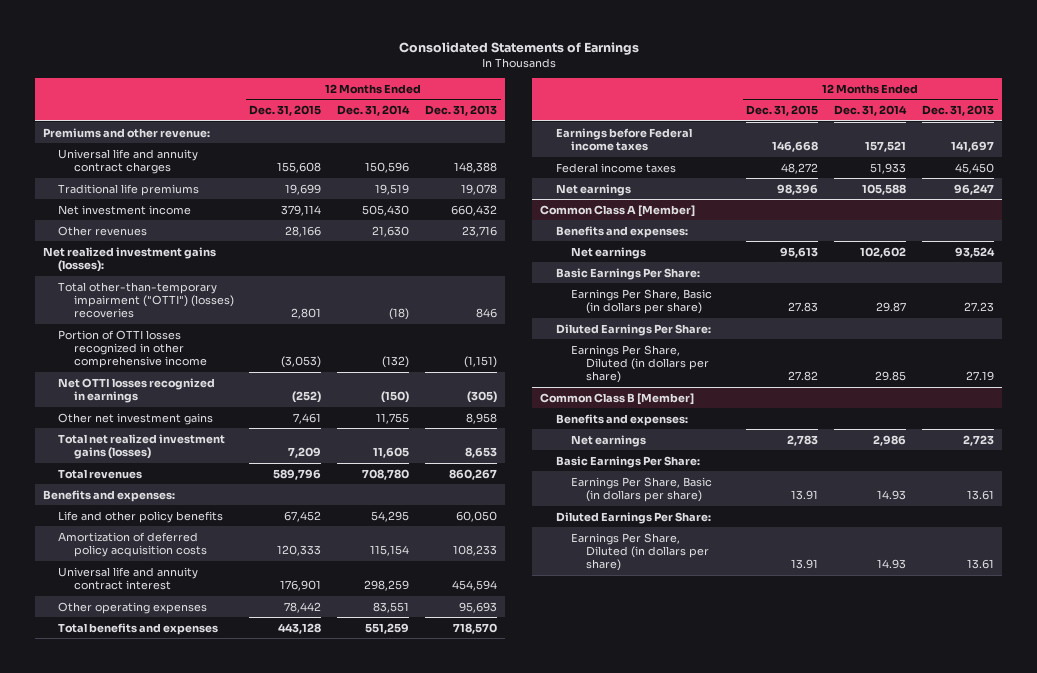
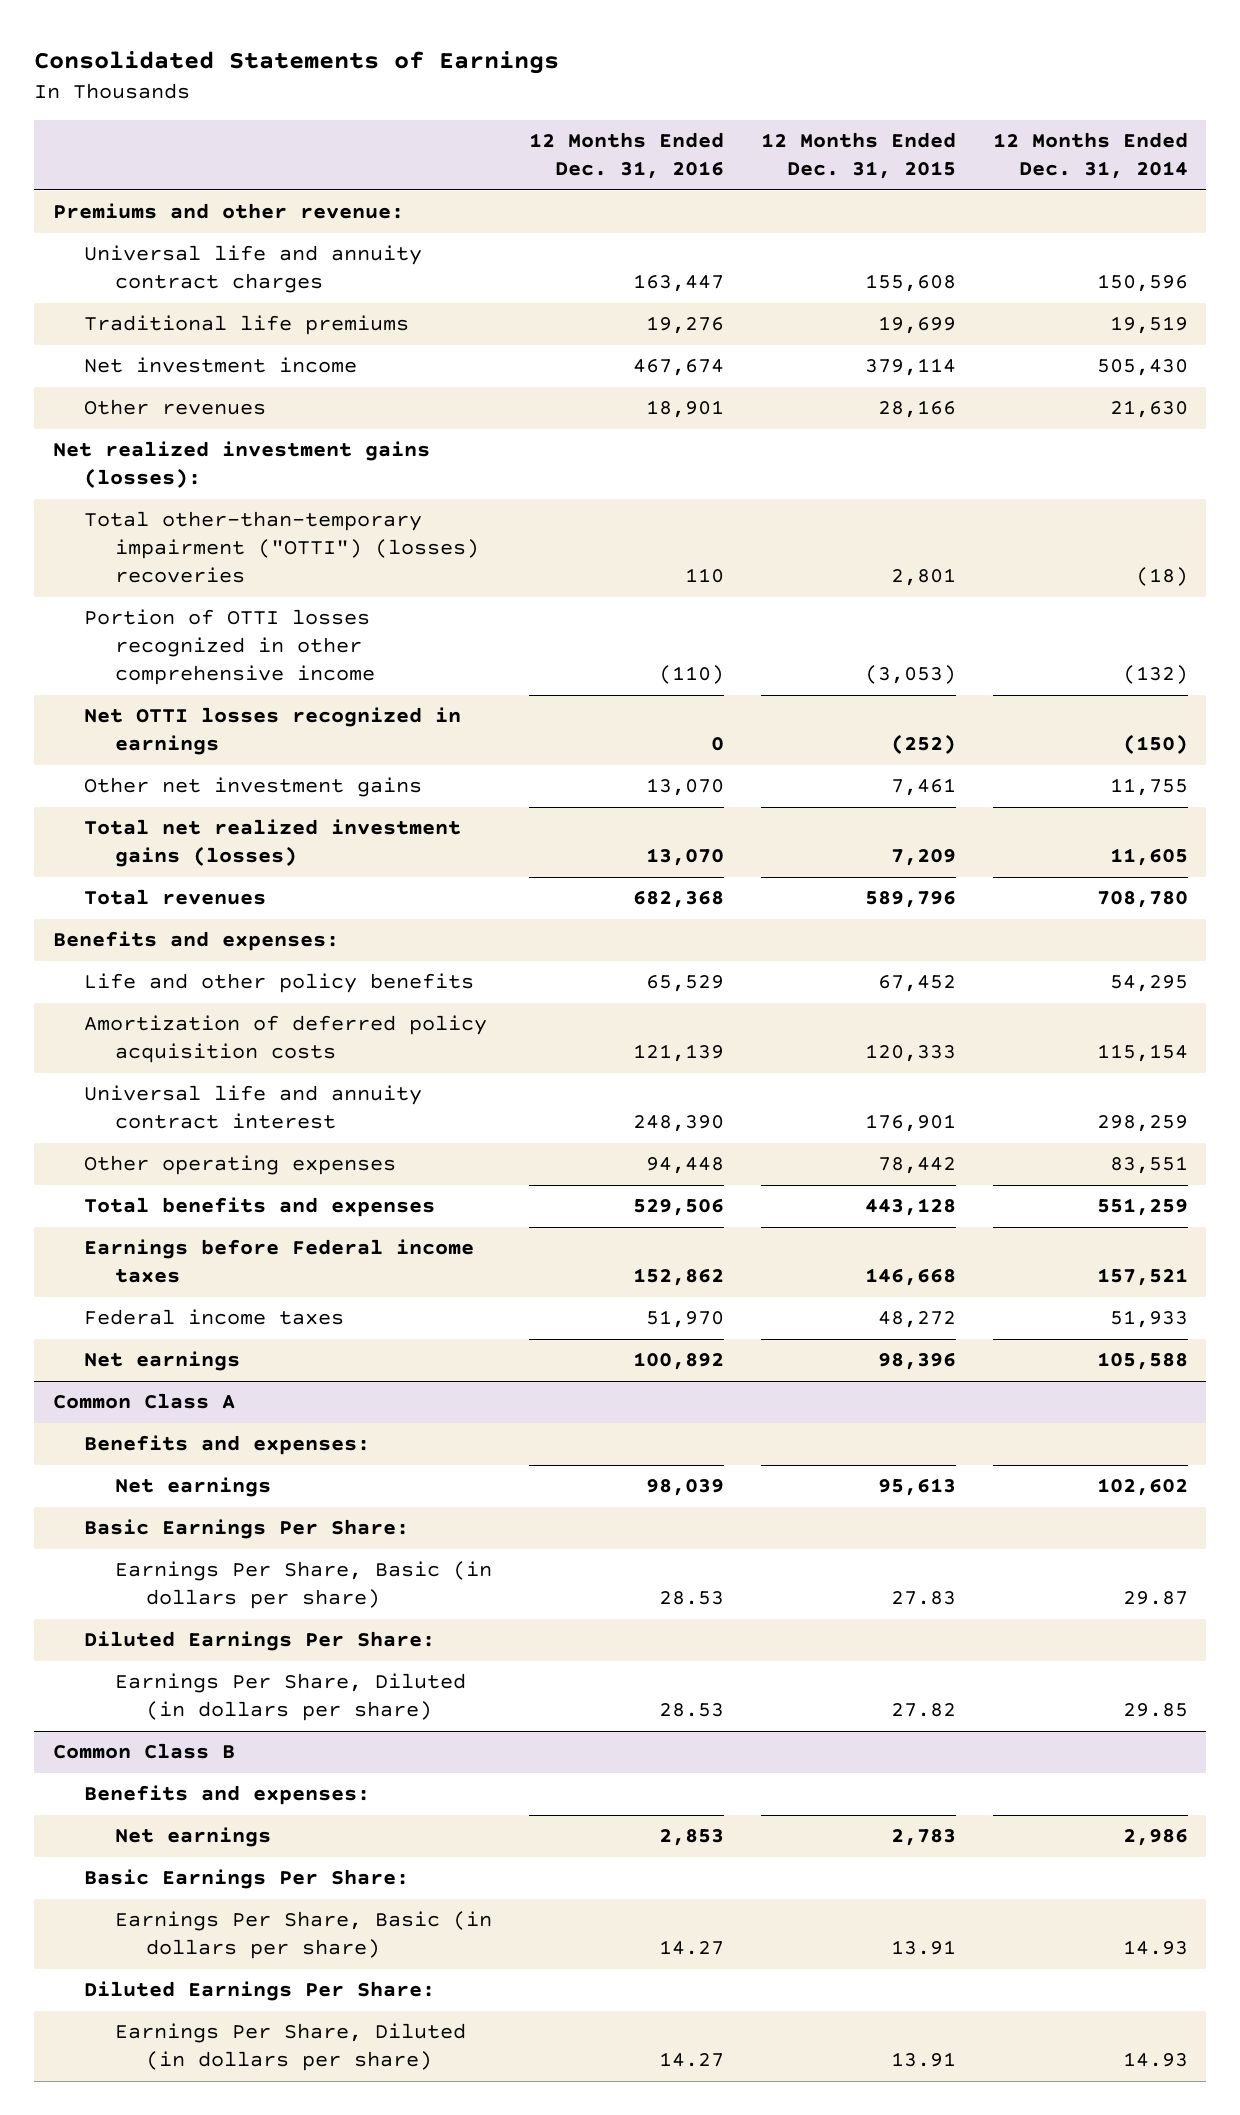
- | 12 Months Ended Dec. 31, 2015 | 12 Months Ended Dec. 31, 2014 | 12 Months Ended Dec. 31, 2013
+ | 12 Months Ended Dec. 31, 2016 | 12 Months Ended Dec. 31, 2015 | 12 Months Ended Dec. 31, 2014
- Common Class A [Member]
+ Common Class A
- Common Class B [Member]
+ Common Class B

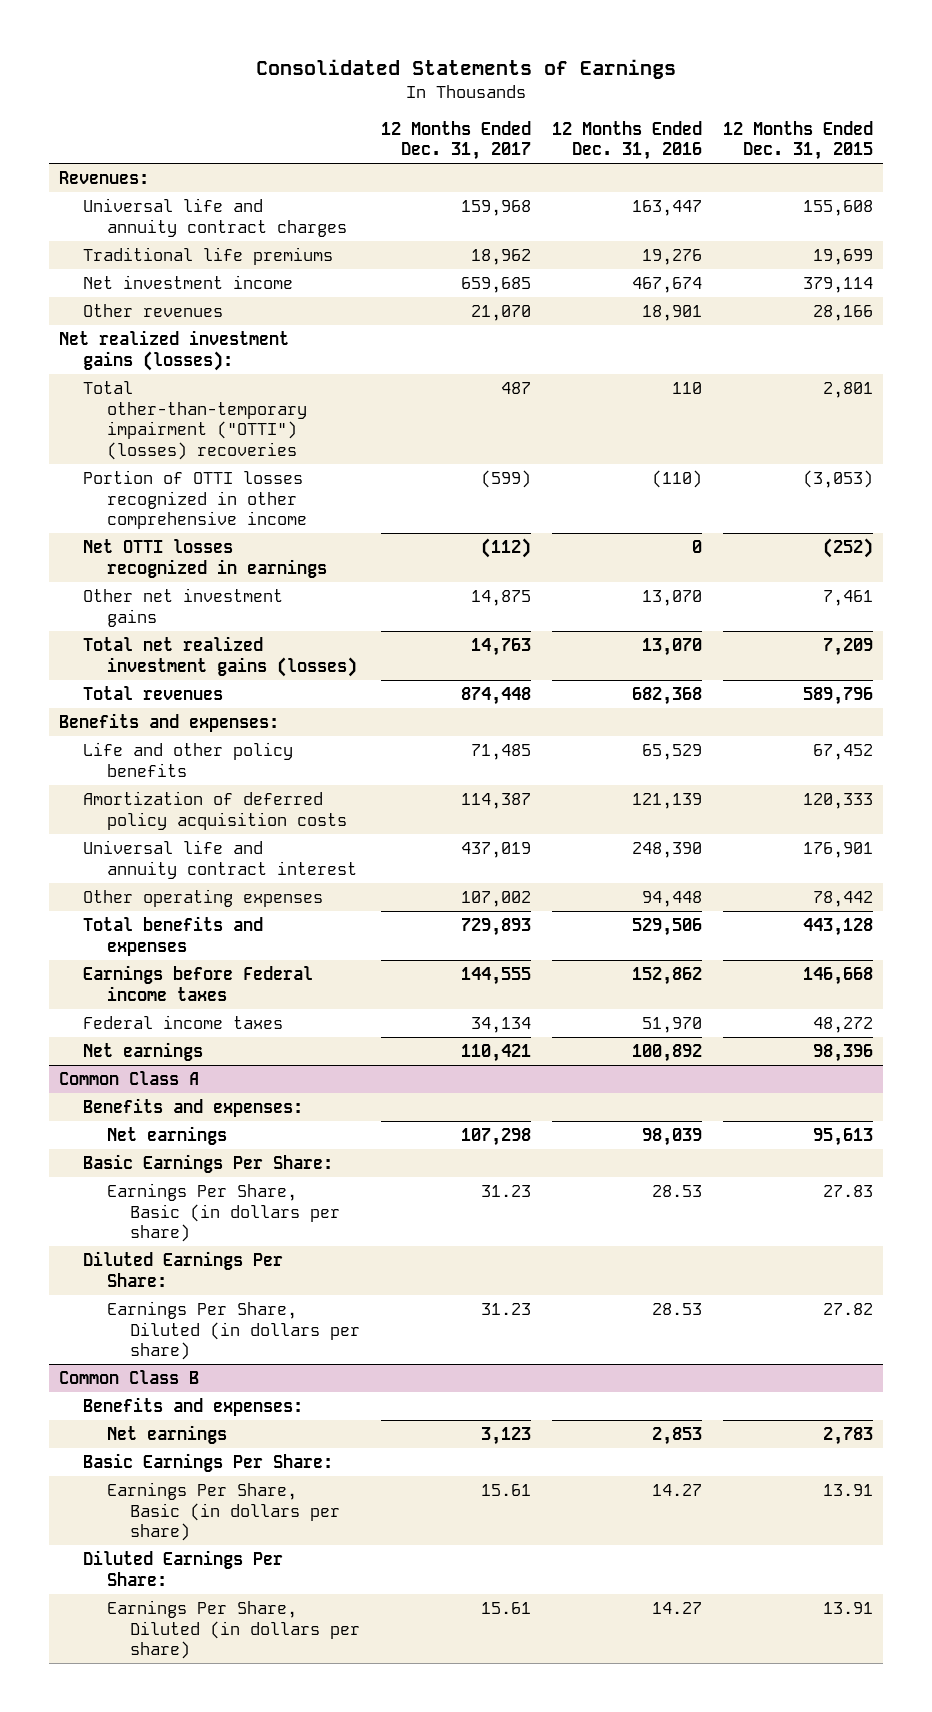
- | 12 Months Ended Dec. 31, 2016 | 12 Months Ended Dec. 31, 2015 | 12 Months Ended Dec. 31, 2014
+ | 12 Months Ended Dec. 31, 2017 | 12 Months Ended Dec. 31, 2016 | 12 Months Ended Dec. 31, 2015
- Premiums and other revenue:
+ Revenues:

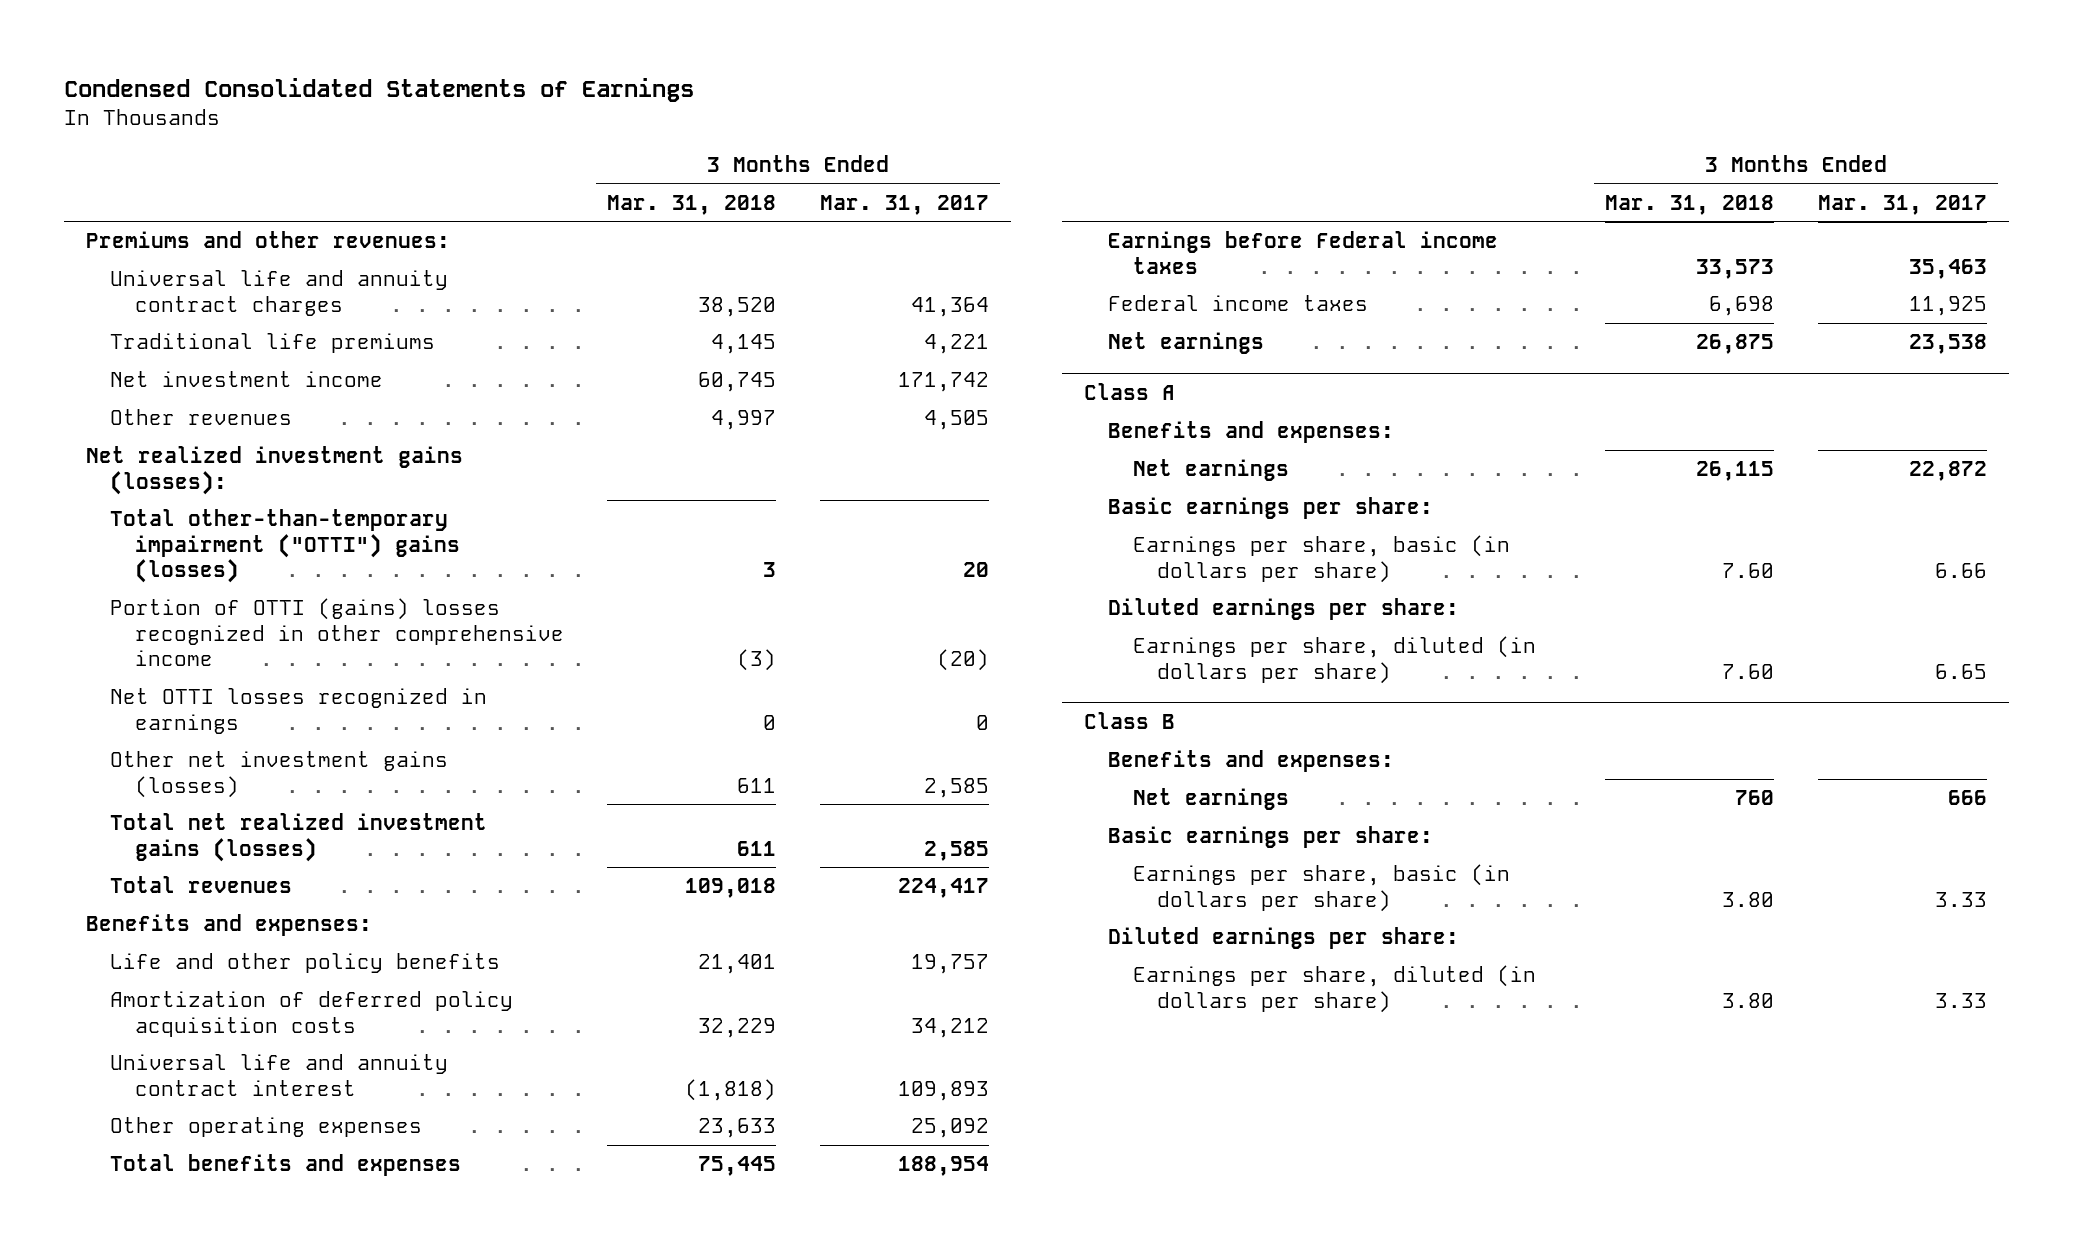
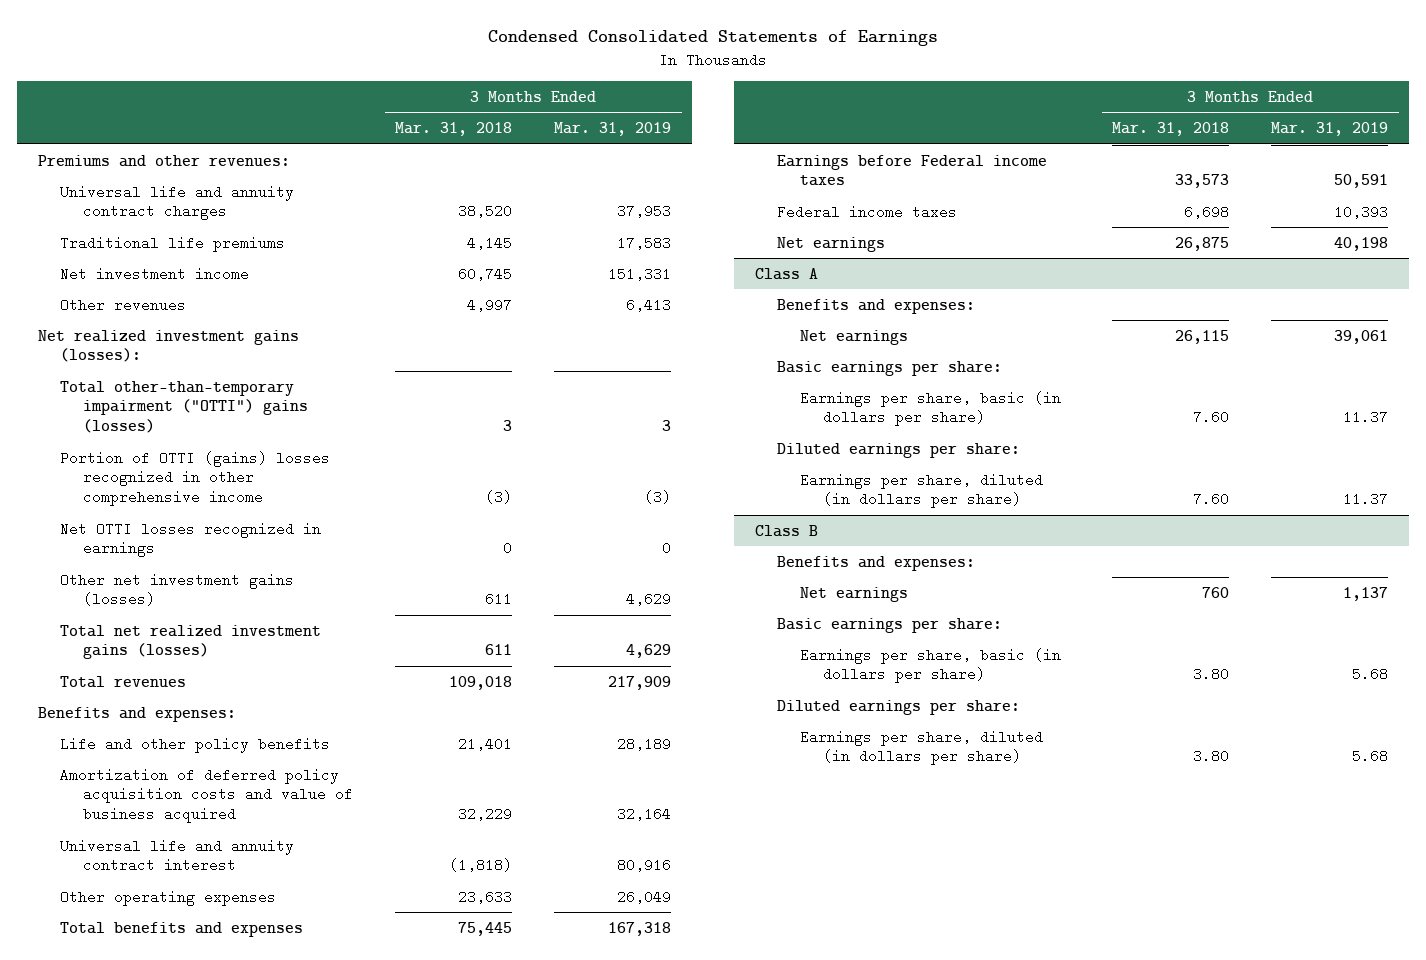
- | 3 Months Ended Mar. 31, 2018 | 3 Months Ended Mar. 31, 2017
+ | 3 Months Ended Mar. 31, 2018 | 3 Months Ended Mar. 31, 2019
- Amortization of deferred policy acquisition costs | 32,229 | 34,212
+ Amortization of deferred policy acquisition costs and value of business acquired | 32,229 | 32,164

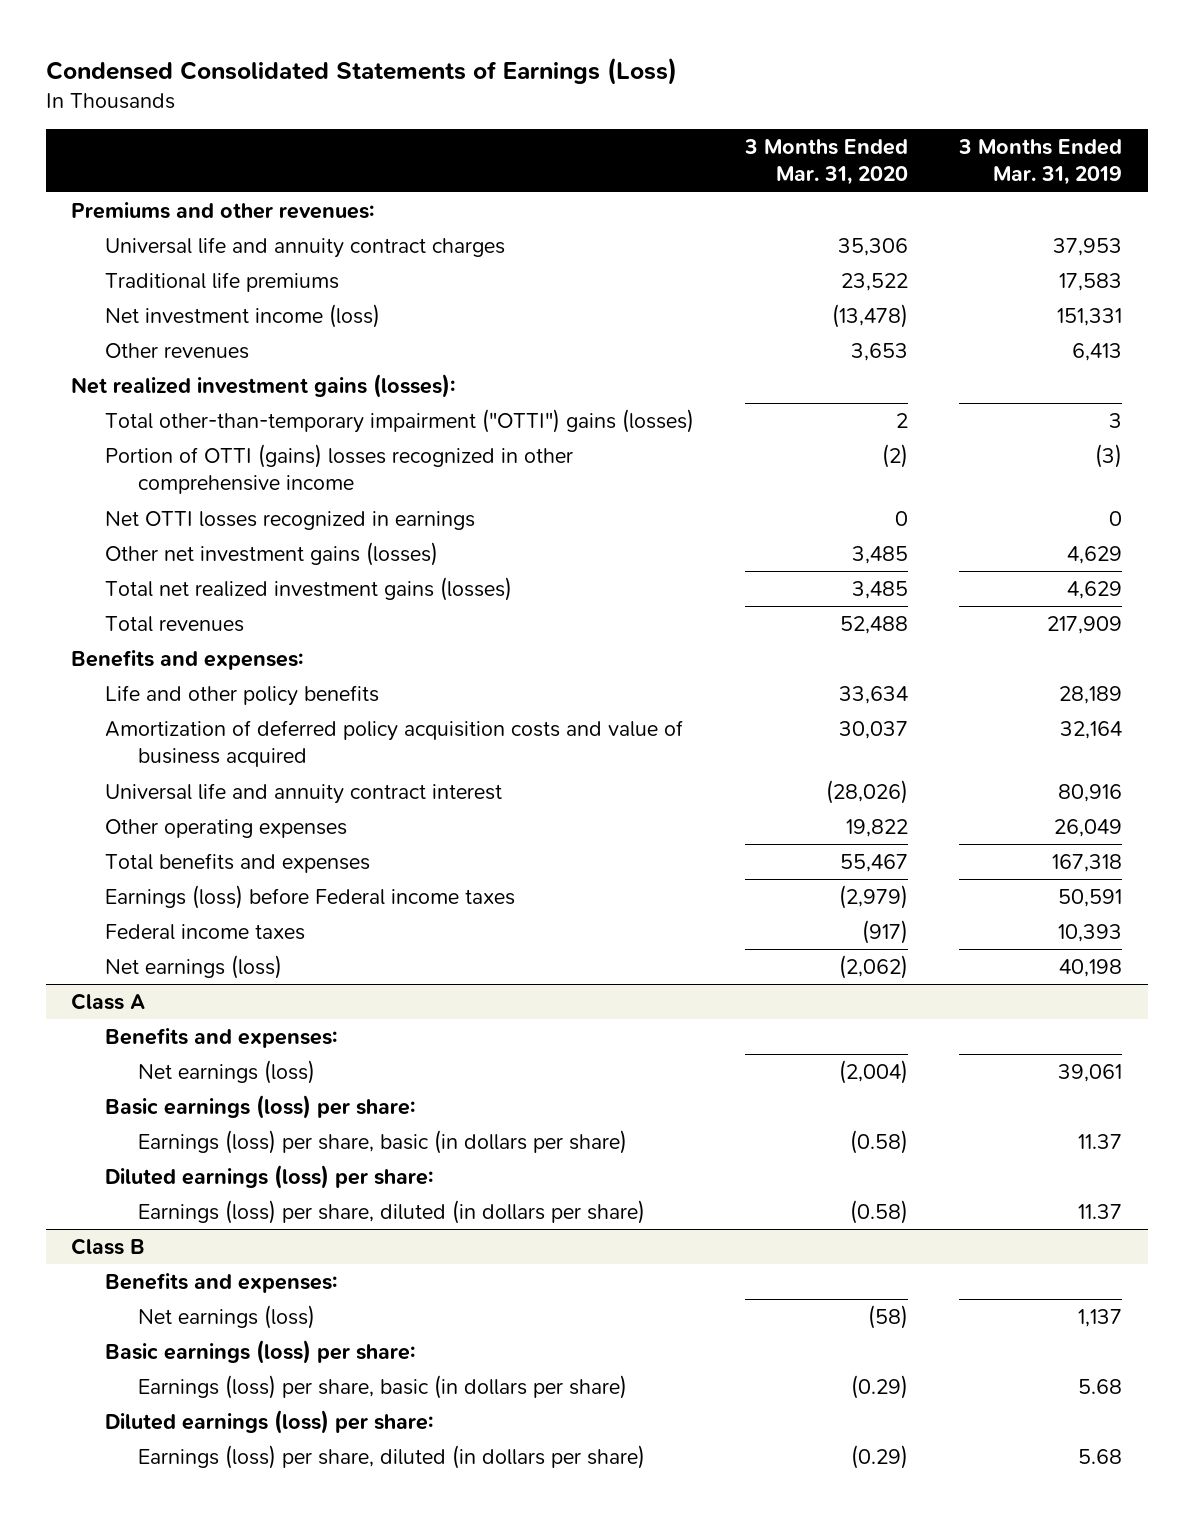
- Condensed Consolidated Statements of Earnings
+ Condensed Consolidated Statements of Earnings (Loss)
- | 3 Months Ended Mar. 31, 2018 | 3 Months Ended Mar. 31, 2019
+ | 3 Months Ended Mar. 31, 2020 | 3 Months Ended Mar. 31, 2019
- Net investment income | 60,745 | 151,331
+ Net investment income (loss) | (13,478) | 151,331
- Earnings before Federal income taxes | 33,573 | 50,591
+ Earnings (loss) before Federal income taxes | (2,979) | 50,591
- Net earnings | 26,875 | 40,198
+ Net earnings (loss) | (2,062) | 40,198
@ Class A
- Net earnings | 26,115 | 39,061
- Basic earnings per share:
- Earnings per share, basic (in dollars per share) | 7.60 | 11.37
- Diluted earnings per share:
- Earnings per share, diluted (in dollars per share) | 7.60 | 11.37
+ Net earnings (loss) | (2,004) | 39,061
+ Basic earnings (loss) per share:
+ Earnings (loss) per share, basic (in dollars per share) | (0.58) | 11.37
+ Diluted earnings (loss) per share:
+ Earnings (loss) per share, diluted (in dollars per share) | (0.58) | 11.37
@ Class B
- Net earnings | 760 | 1,137
- Basic earnings per share:
- Earnings per share, basic (in dollars per share) | 3.80 | 5.68
- Diluted earnings per share:
- Earnings per share, diluted (in dollars per share) | 3.80 | 5.68
+ Net earnings (loss) | (58) | 1,137
+ Basic earnings (loss) per share:
+ Earnings (loss) per share, basic (in dollars per share) | (0.29) | 5.68
+ Diluted earnings (loss) per share:
+ Earnings (loss) per share, diluted (in dollars per share) | (0.29) | 5.68

